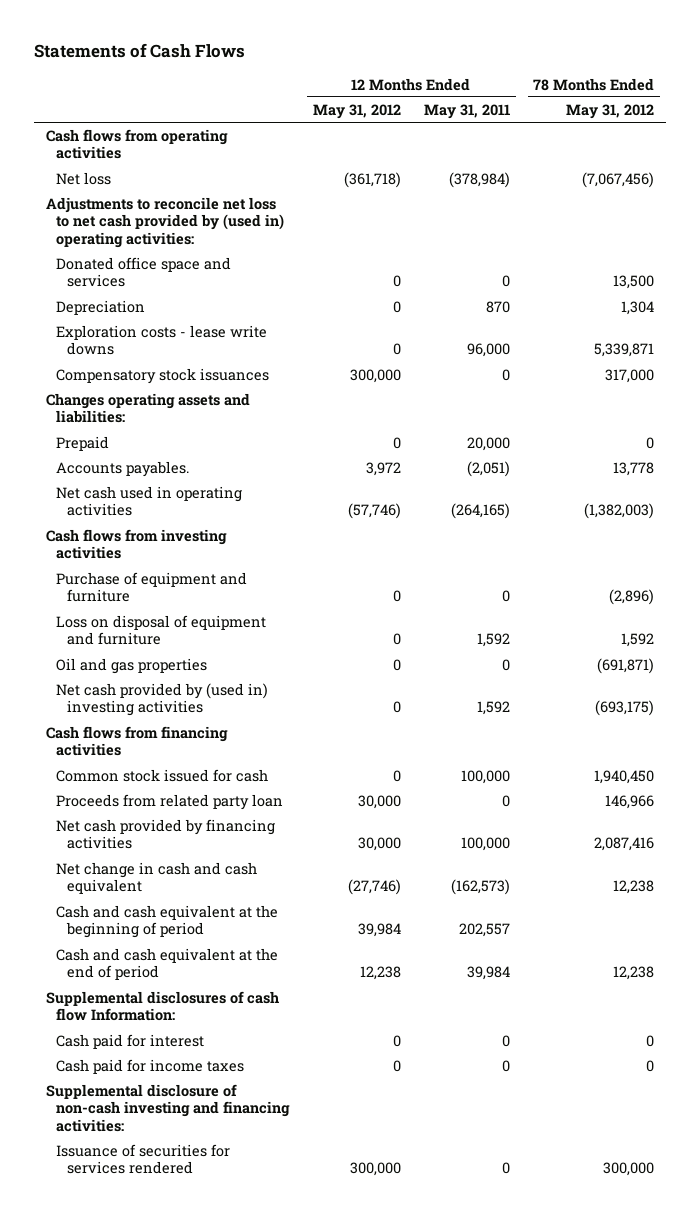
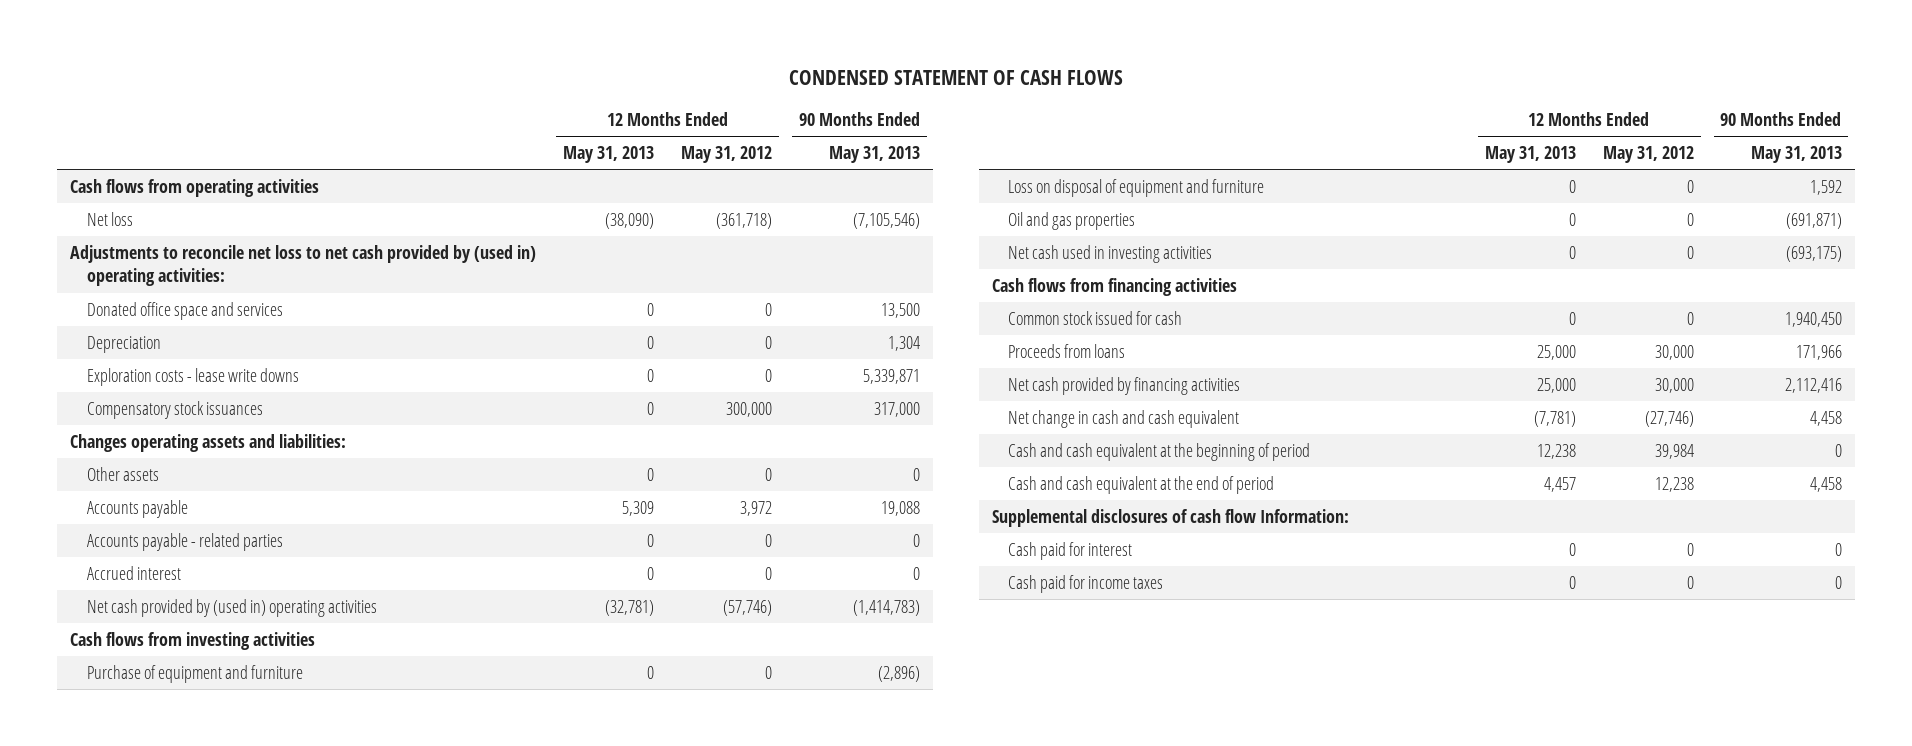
- Statements of Cash Flows
+ CONDENSED STATEMENT OF CASH FLOWS
- | 12 Months Ended May 31, 2012 | 12 Months Ended May 31, 2011 | 78 Months Ended May 31, 2012
+ | 12 Months Ended May 31, 2013 | 12 Months Ended May 31, 2012 | 90 Months Ended May 31, 2013
- Prepaid | 0 | 20,000 | 0
- Accounts payables. | 3,972 | (2,051) | 13,778
- Net cash used in operating activities | (57,746) | (264,165) | (1,382,003)
+ Other assets | 0 | 0 | 0
+ Accounts payable | 5,309 | 3,972 | 19,088
+ Accounts payable - related parties | 0 | 0 | 0
+ Accrued interest | 0 | 0 | 0
+ Net cash provided by (used in) operating activities | (32,781) | (57,746) | (1,414,783)
- Net cash provided by (used in) investing activities | 0 | 1,592 | (693,175)
+ Net cash used in investing activities | 0 | 0 | (693,175)
- Proceeds from related party loan | 30,000 | 0 | 146,966
+ Proceeds from loans | 25,000 | 30,000 | 171,966
- Supplemental disclosure of non-cash investing and financing activities:
- Issuance of securities for services rendered | 300,000 | 0 | 300,000

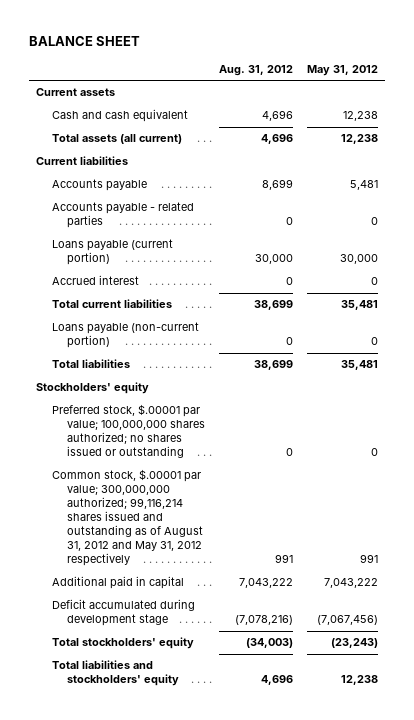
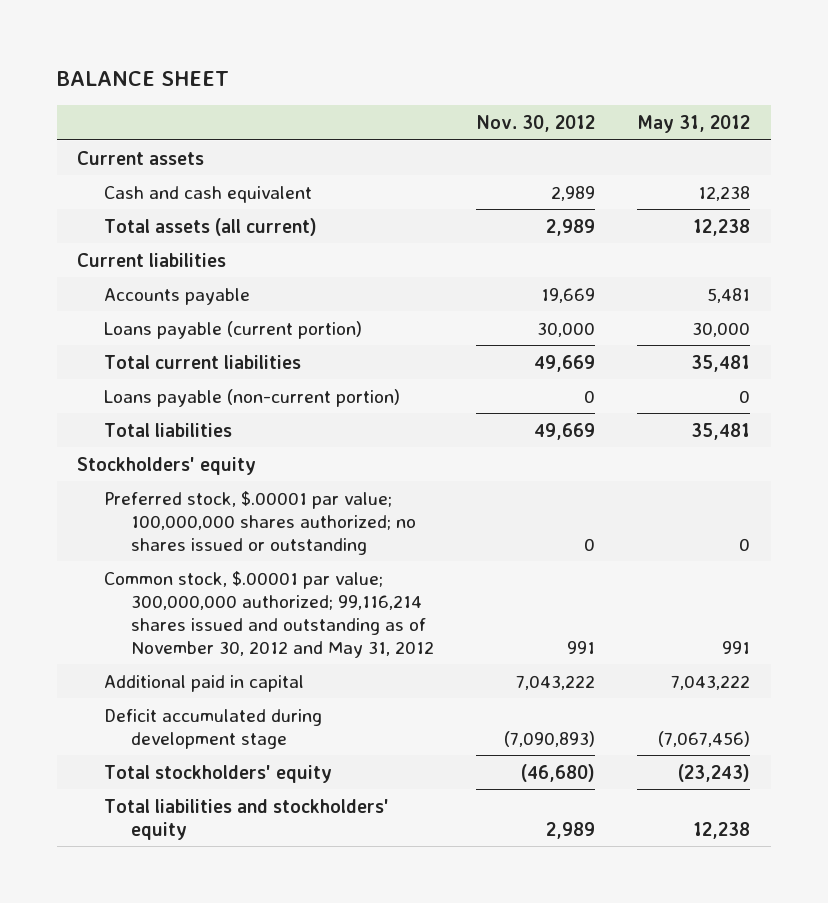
- | Aug. 31, 2012 | May 31, 2012
+ | Nov. 30, 2012 | May 31, 2012
- Accounts payable - related parties | 0 | 0
- Accrued interest | 0 | 0
- Common stock, $.00001 par value; 300,000,000 authorized; 99,116,214 shares issued and outstanding as of August 31, 2012 and May 31, 2012 respectively | 991 | 991
+ Common stock, $.00001 par value; 300,000,000 authorized; 99,116,214 shares issued and outstanding as of November 30, 2012 and May 31, 2012 | 991 | 991

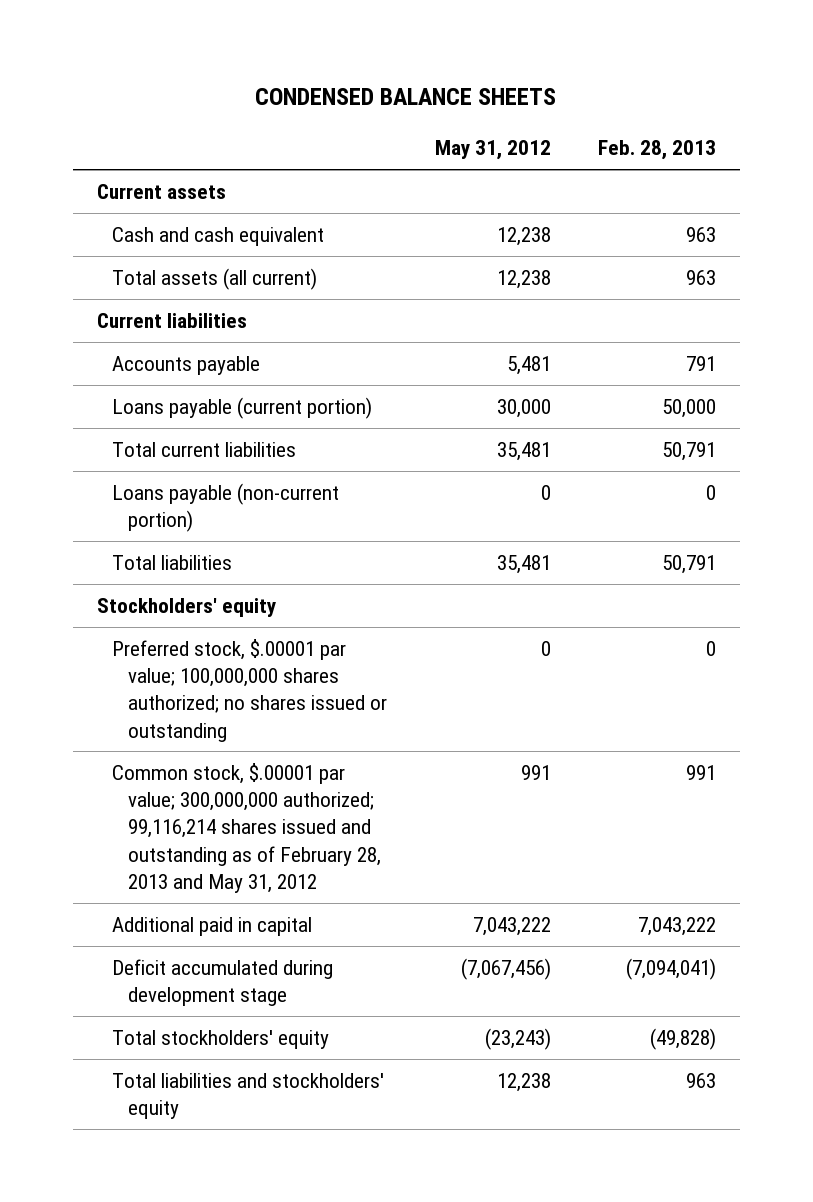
- BALANCE SHEET
+ CONDENSED BALANCE SHEETS
- | Nov. 30, 2012 | May 31, 2012
+ | May 31, 2012 | Feb. 28, 2013
- Common stock, $.00001 par value; 300,000,000 authorized; 99,116,214 shares issued and outstanding as of November 30, 2012 and May 31, 2012 | 991 | 991
+ Common stock, $.00001 par value; 300,000,000 authorized; 99,116,214 shares issued and outstanding as of February 28, 2013 and May 31, 2012 | 991 | 991

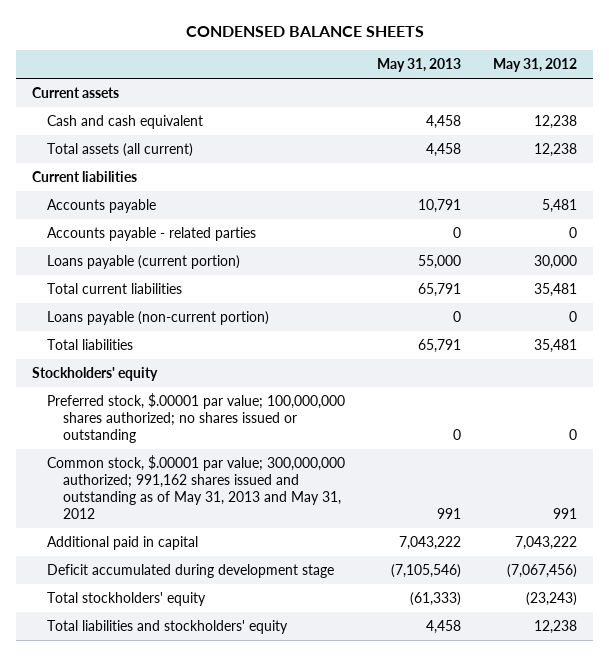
- | May 31, 2012 | Feb. 28, 2013
+ | May 31, 2013 | May 31, 2012
+ Accounts payable - related parties | 0 | 0
- Common stock, $.00001 par value; 300,000,000 authorized; 99,116,214 shares issued and outstanding as of February 28, 2013 and May 31, 2012 | 991 | 991
+ Common stock, $.00001 par value; 300,000,000 authorized; 991,162 shares issued and outstanding as of May 31, 2013 and May 31, 2012 | 991 | 991

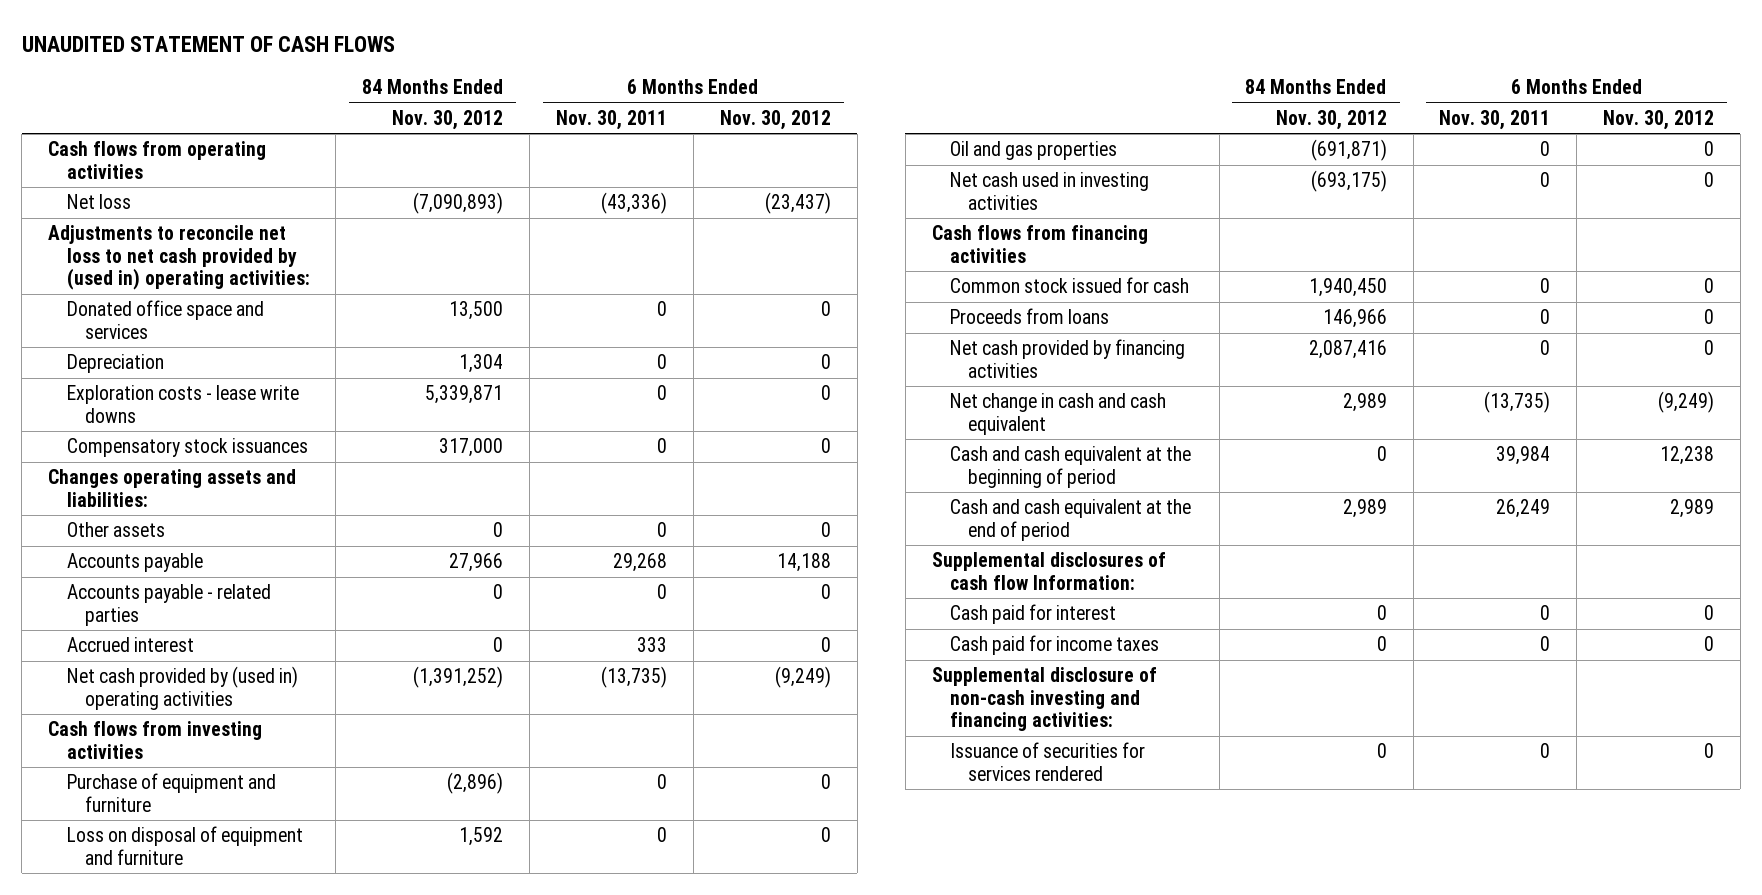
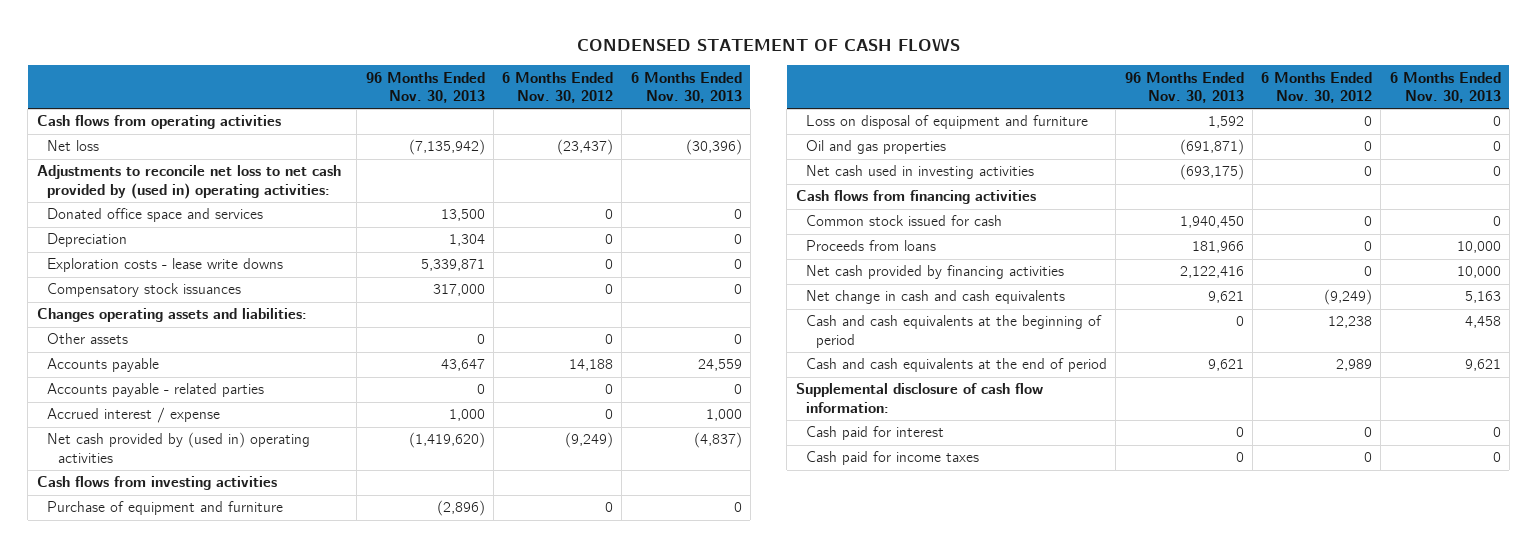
- UNAUDITED STATEMENT OF CASH FLOWS
+ CONDENSED STATEMENT OF CASH FLOWS
- | 84 Months Ended Nov. 30, 2012 | 6 Months Ended Nov. 30, 2011 | 6 Months Ended Nov. 30, 2012
+ | 96 Months Ended Nov. 30, 2013 | 6 Months Ended Nov. 30, 2012 | 6 Months Ended Nov. 30, 2013
- Accrued interest | 0 | 333 | 0
+ Accrued interest / expense | 1,000 | 0 | 1,000
- Net change in cash and cash equivalent | 2,989 | (13,735) | (9,249)
- Cash and cash equivalent at the beginning of period | 0 | 39,984 | 12,238
- Cash and cash equivalent at the end of period | 2,989 | 26,249 | 2,989
- Supplemental disclosures of cash flow Information:
+ Net change in cash and cash equivalents | 9,621 | (9,249) | 5,163
+ Cash and cash equivalents at the beginning of period | 0 | 12,238 | 4,458
+ Cash and cash equivalents at the end of period | 9,621 | 2,989 | 9,621
+ Supplemental disclosure of cash flow information:
- Supplemental disclosure of non-cash investing and financing activities:
- Issuance of securities for services rendered | 0 | 0 | 0

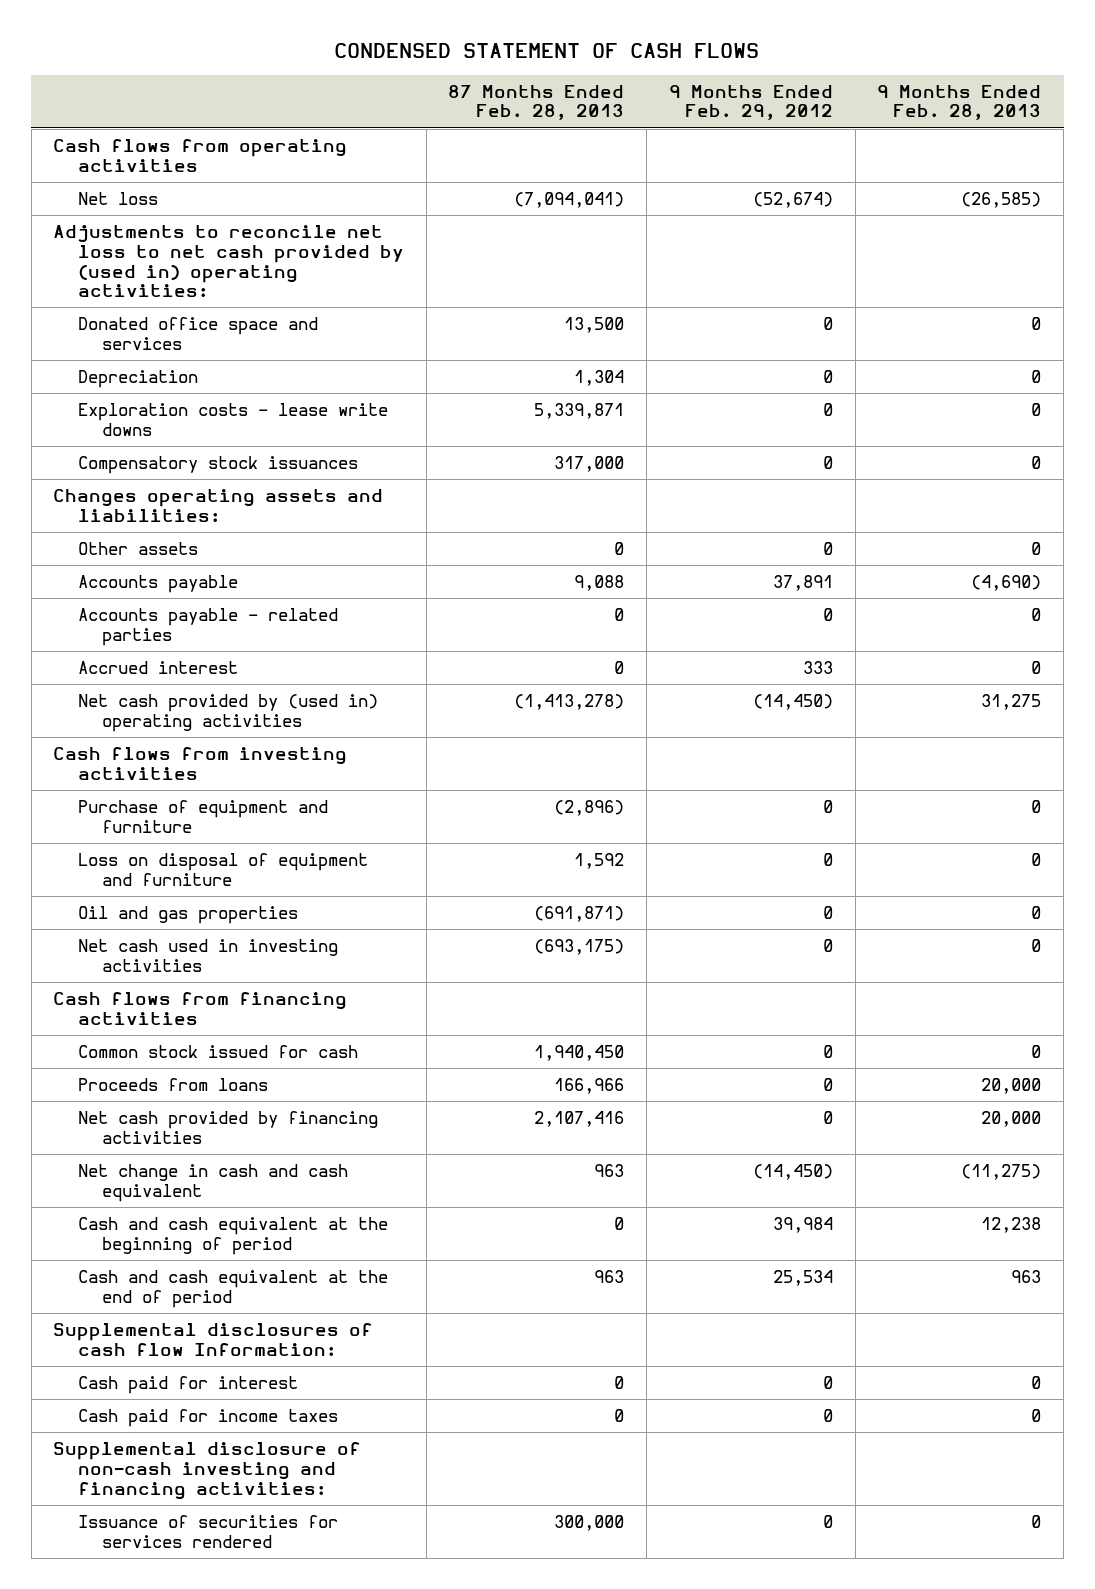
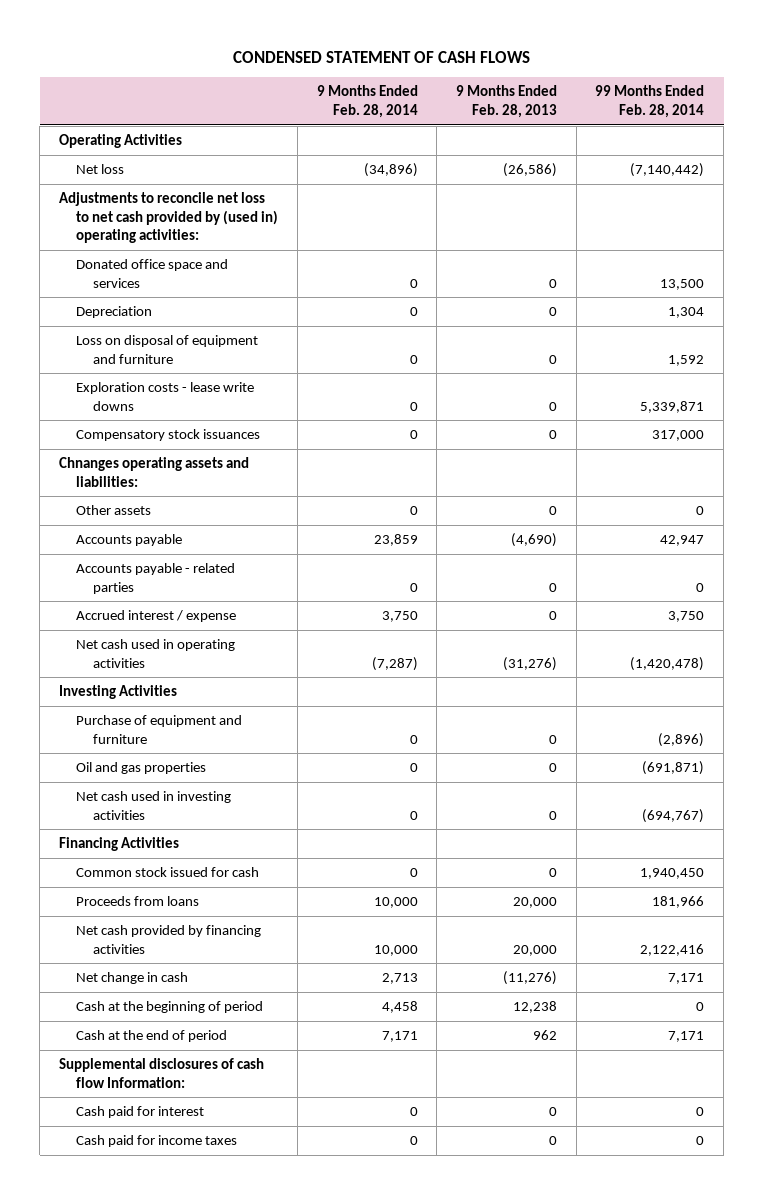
- | 87 Months Ended Feb. 28, 2013 | 9 Months Ended Feb. 29, 2012 | 9 Months Ended Feb. 28, 2013
+ | 9 Months Ended Feb. 28, 2014 | 9 Months Ended Feb. 28, 2013 | 99 Months Ended Feb. 28, 2014
- Cash flows from operating activities
- Net loss | (7,094,041) | (52,674) | (26,585)
+ Operating Activities
+ Net loss | (34,896) | (26,586) | (7,140,442)
moved up: Loss on disposal of equipment and furniture | 0 | 0 | 1,592
- Changes operating assets and liabilities:
+ Chnanges operating assets and liabilities:
- Accrued interest | 0 | 333 | 0
- Net cash provided by (used in) operating activities | (1,413,278) | (14,450) | 31,275
- Cash flows from investing activities
+ Accrued interest / expense | 3,750 | 0 | 3,750
+ Net cash used in operating activities | (7,287) | (31,276) | (1,420,478)
+ Investing Activities
- Cash flows from financing activities
+ Financing Activities
- Net change in cash and cash equivalent | 963 | (14,450) | (11,275)
- Cash and cash equivalent at the beginning of period | 0 | 39,984 | 12,238
- Cash and cash equivalent at the end of period | 963 | 25,534 | 963
+ Net change in cash | 2,713 | (11,276) | 7,171
+ Cash at the beginning of period | 4,458 | 12,238 | 0
+ Cash at the end of period | 7,171 | 962 | 7,171
- Supplemental disclosure of non-cash investing and financing activities:
- Issuance of securities for services rendered | 300,000 | 0 | 0

